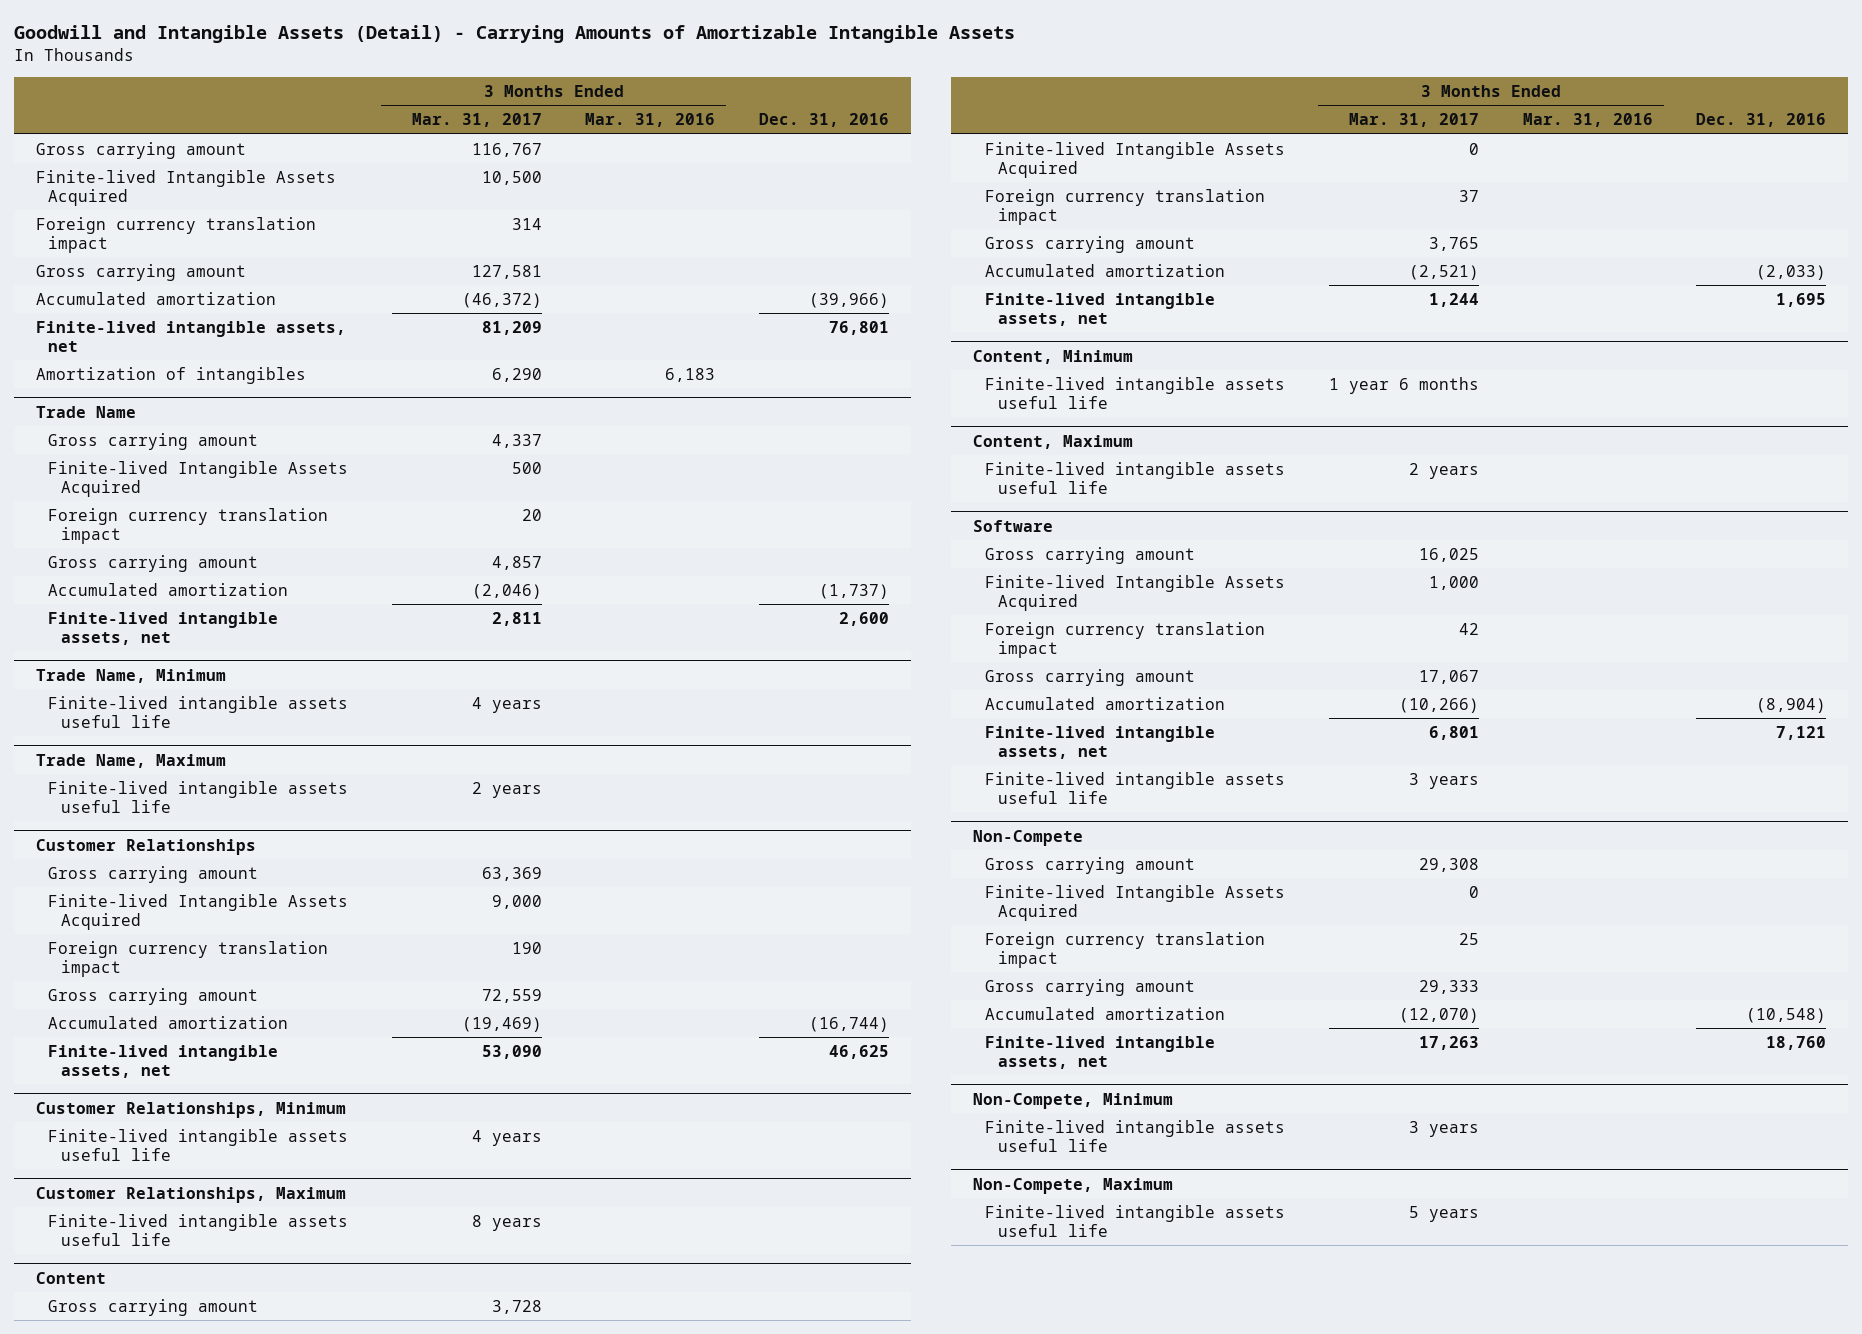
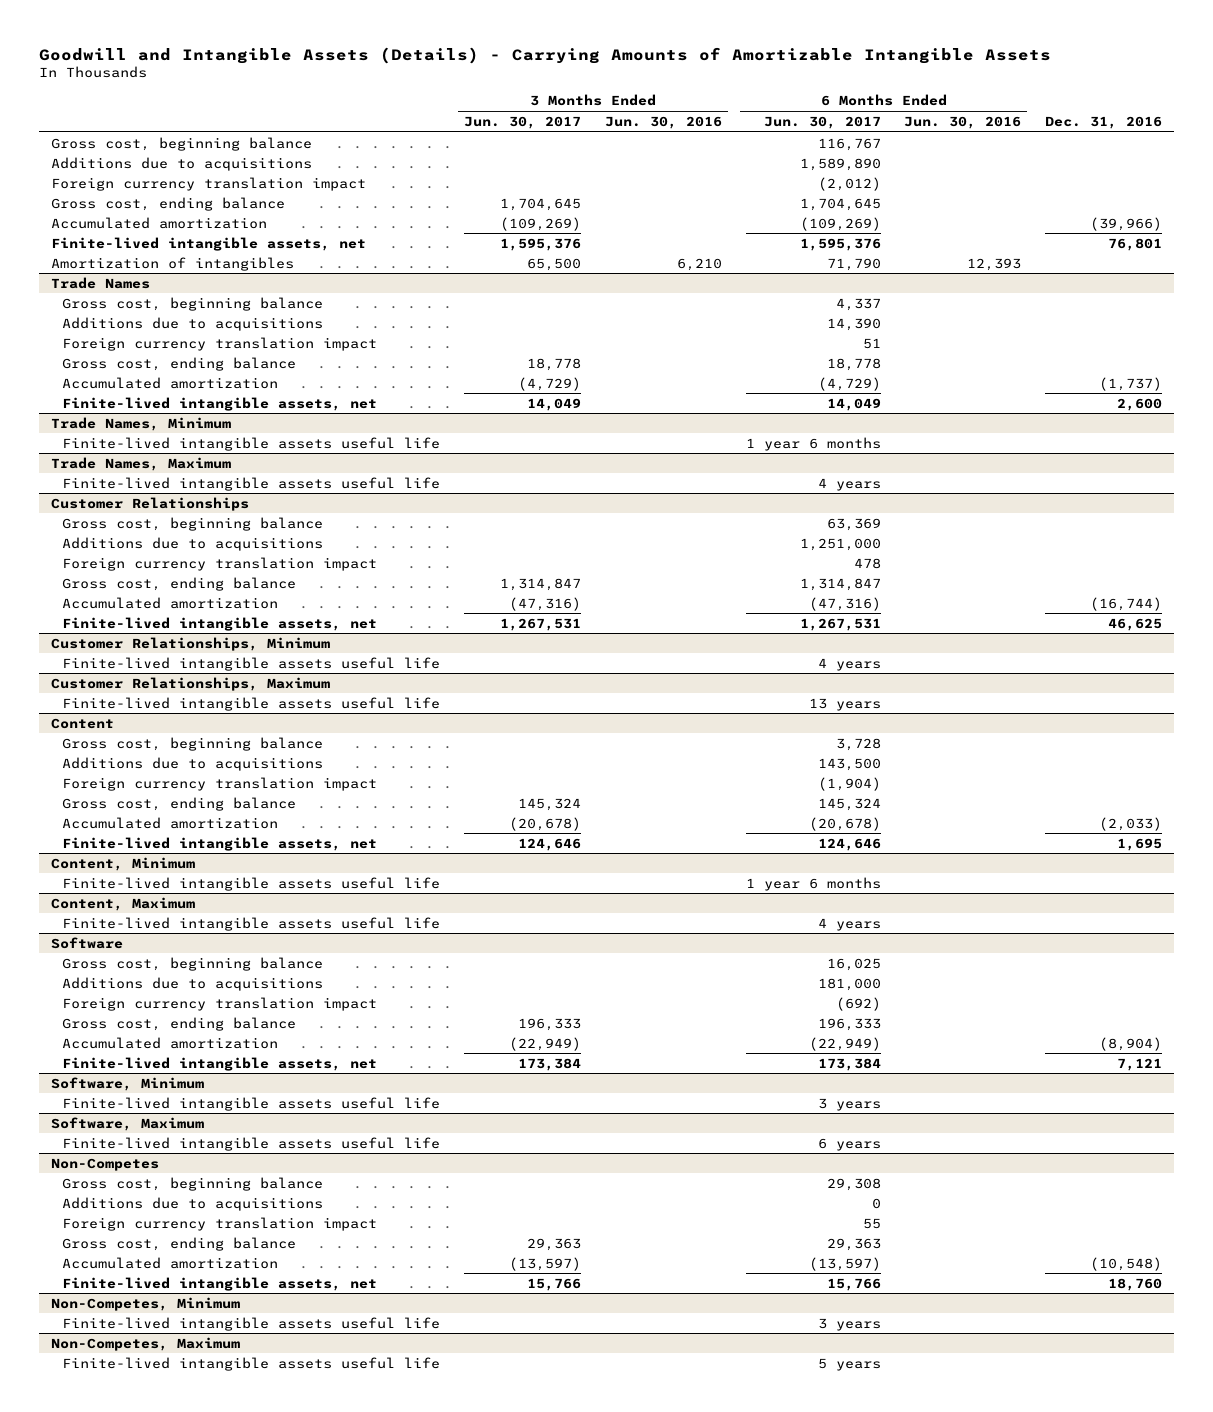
- Goodwill and Intangible Assets (Detail) - Carrying Amounts of Amortizable Intangible Assets
+ Goodwill and Intangible Assets (Details) - Carrying Amounts of Amortizable Intangible Assets
- | 3 Months Ended Mar. 31, 2017 | 3 Months Ended Mar. 31, 2016 | Dec. 31, 2016
+ | 3 Months Ended Jun. 30, 2017 | 3 Months Ended Jun. 30, 2016 | 6 Months Ended Jun. 30, 2017 | 6 Months Ended Jun. 30, 2016 | Dec. 31, 2016
- Gross carrying amount | 116,767 | |
- Finite-lived Intangible Assets Acquired | 10,500 | |
+ Gross cost, beginning balance | | | 116,767 | |
+ Additions due to acquisitions | | | 1,589,890 | |
- Gross carrying amount | 127,581 | |
+ Gross cost, ending balance | 1,704,645 | | 1,704,645 | |
- Trade Name
- Gross carrying amount | 4,337 | |
- Finite-lived Intangible Assets Acquired | 500 | |
+ Trade Names
+ Gross cost, beginning balance | | | 4,337 | |
+ Additions due to acquisitions | | | 14,390 | |
- Gross carrying amount | 4,857 | |
+ Gross cost, ending balance | 18,778 | | 18,778 | |
- Trade Name, Minimum
+ Trade Names, Minimum
- Trade Name, Maximum
+ Trade Names, Maximum
@ Customer Relationships
- Gross carrying amount | 63,369 | |
- Finite-lived Intangible Assets Acquired | 9,000 | |
+ Gross cost, beginning balance | | | 63,369 | |
+ Additions due to acquisitions | | | 1,251,000 | |
- Gross carrying amount | 72,559 | |
+ Gross cost, ending balance | 1,314,847 | | 1,314,847 | |
@ Content
- Gross carrying amount | 3,728 | |
- Finite-lived Intangible Assets Acquired | 0 | |
+ Gross cost, beginning balance | | | 3,728 | |
+ Additions due to acquisitions | | | 143,500 | |
- Gross carrying amount | 3,765 | |
+ Gross cost, ending balance | 145,324 | | 145,324 | |
@ Software
- Gross carrying amount | 16,025 | |
- Finite-lived Intangible Assets Acquired | 1,000 | |
+ Gross cost, beginning balance | | | 16,025 | |
+ Additions due to acquisitions | | | 181,000 | |
- Gross carrying amount | 17,067 | |
+ Gross cost, ending balance | 196,333 | | 196,333 | |
- Finite-lived intangible assets useful life | 3 years | |
- Non-Compete
- Gross carrying amount | 29,308 | |
- Finite-lived Intangible Assets Acquired | 0 | |
+ Software, Minimum
+ Finite-lived intangible assets useful life | | | 3 years | |
+ Software, Maximum
+ Finite-lived intangible assets useful life | | | 6 years | |
+ Non-Competes
+ Gross cost, beginning balance | | | 29,308 | |
+ Additions due to acquisitions | | | 0 | |
- Gross carrying amount | 29,333 | |
+ Gross cost, ending balance | 29,363 | | 29,363 | |
- Non-Compete, Minimum
+ Non-Competes, Minimum
- Non-Compete, Maximum
+ Non-Competes, Maximum

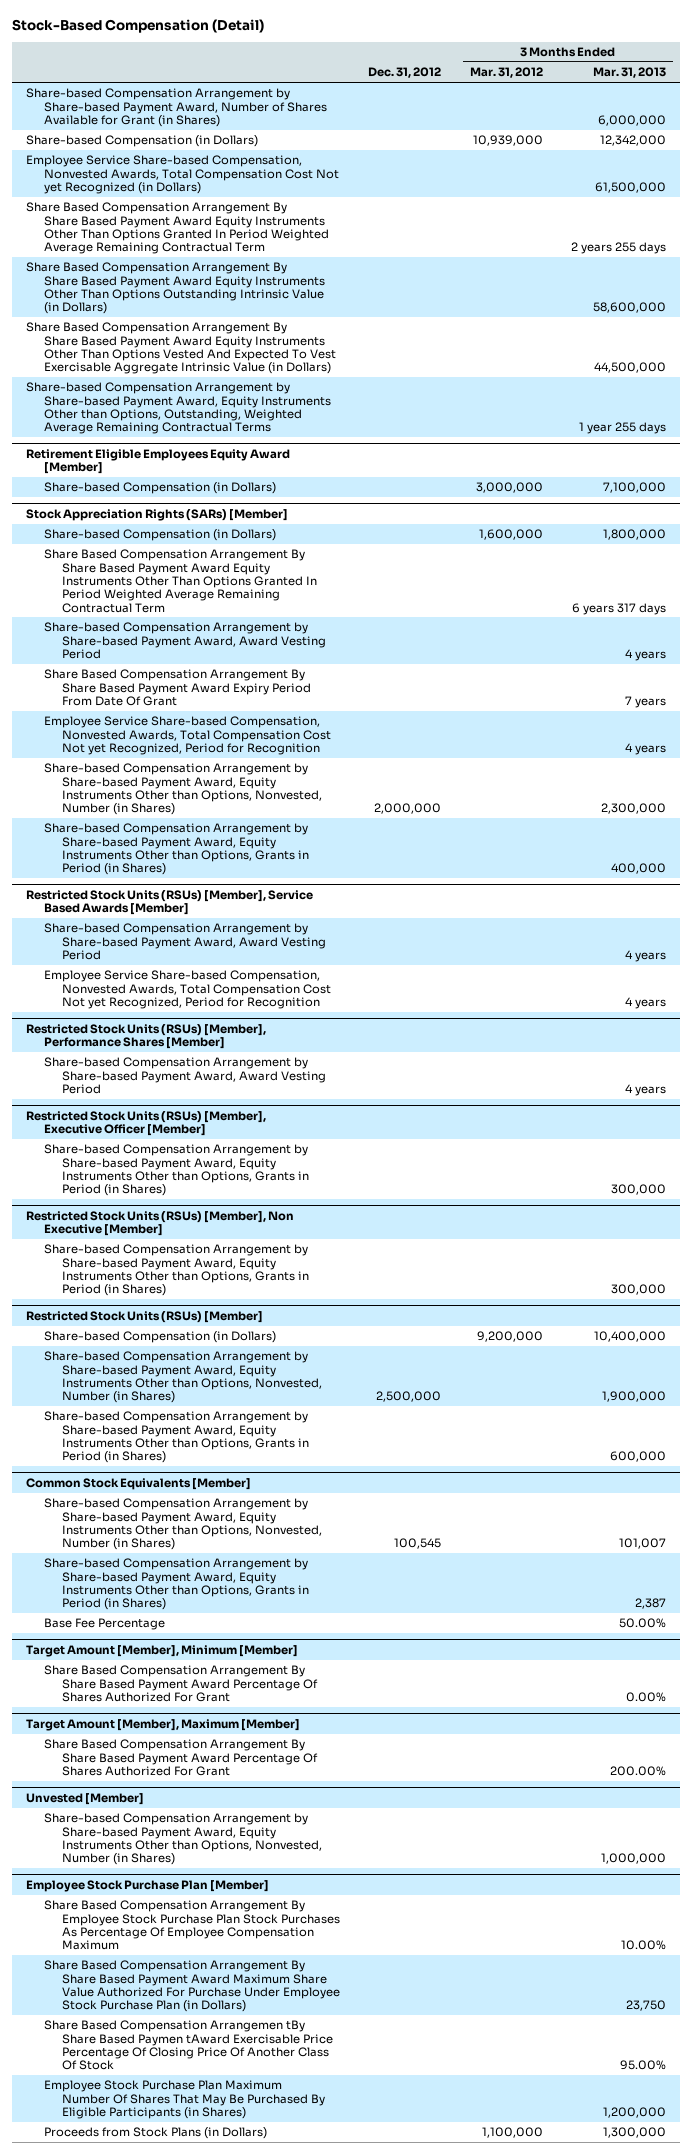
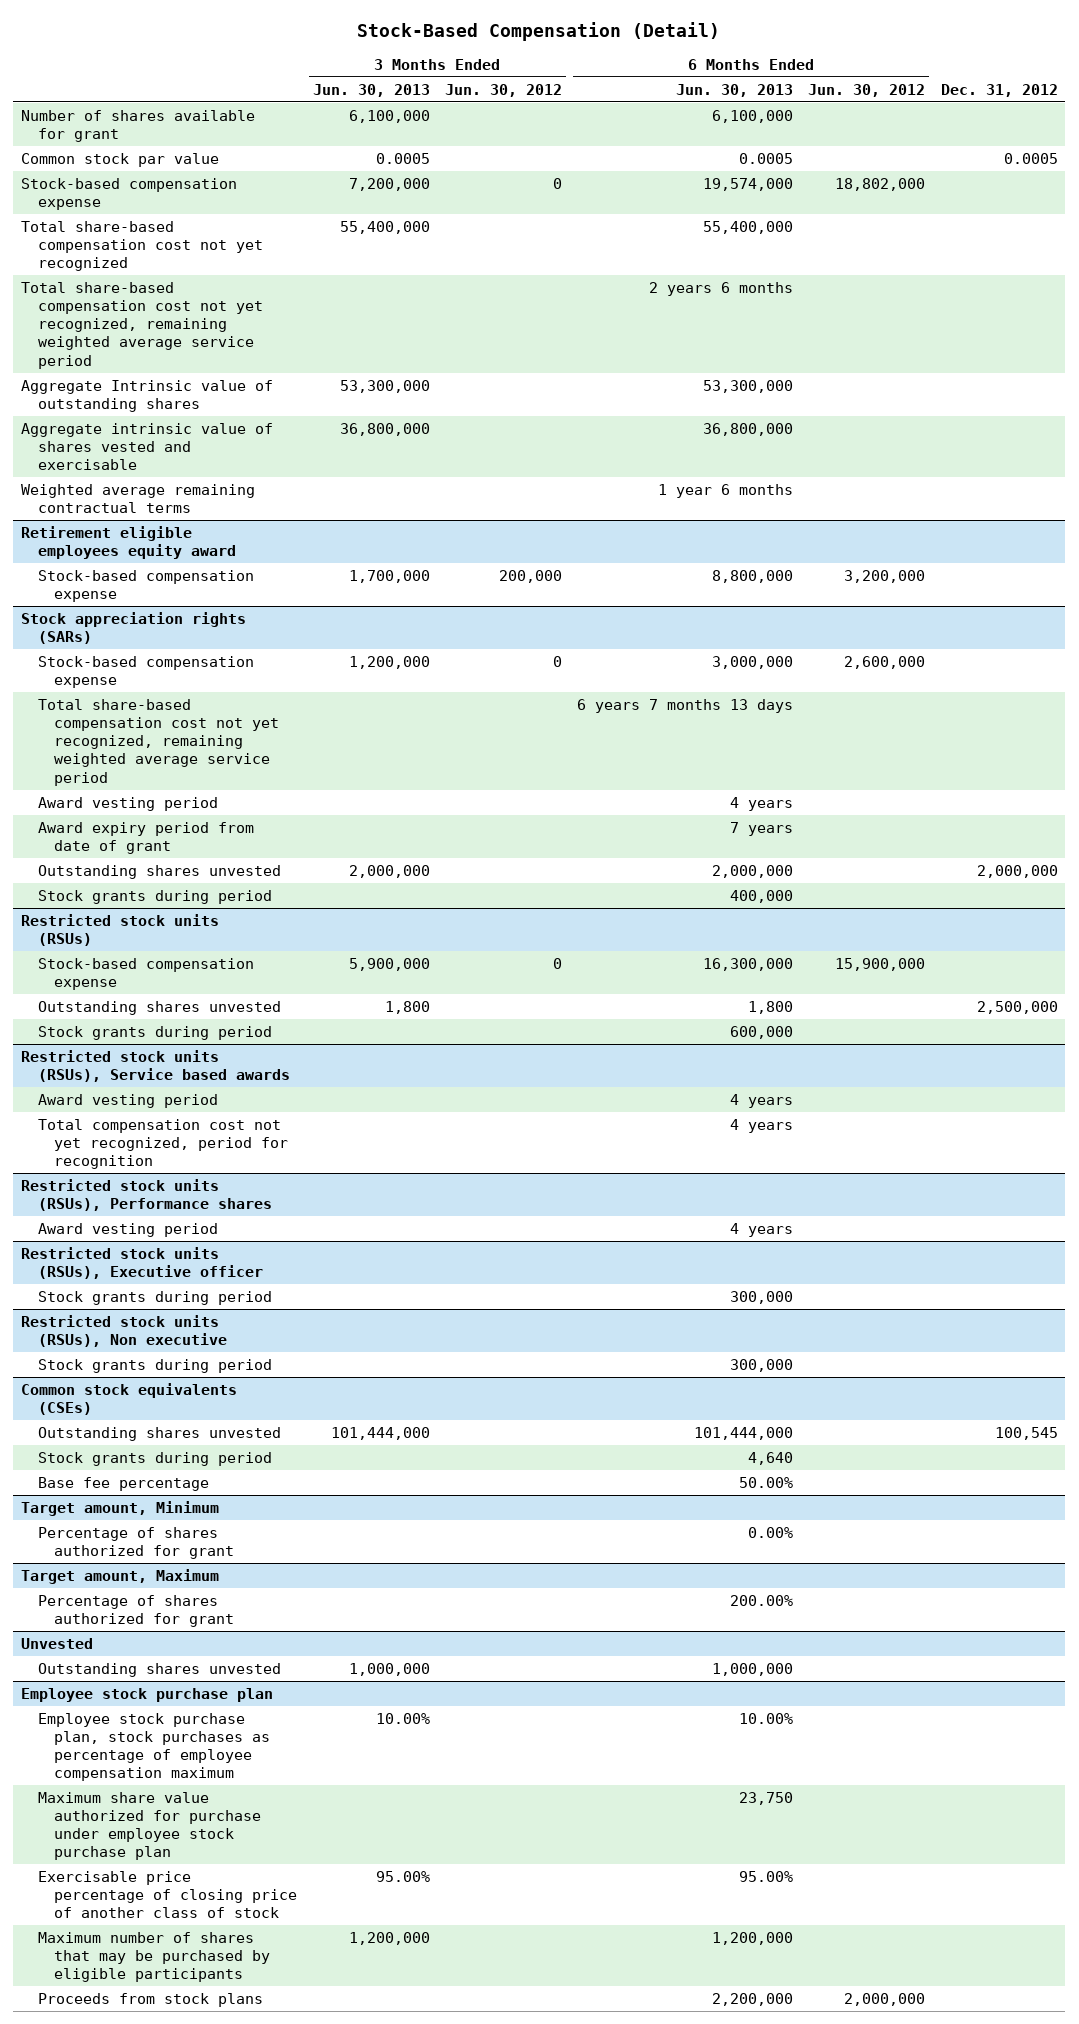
- | Dec. 31, 2012 | 3 Months Ended Mar. 31, 2012 | 3 Months Ended Mar. 31, 2013
+ | 3 Months Ended Jun. 30, 2013 | 3 Months Ended Jun. 30, 2012 | 6 Months Ended Jun. 30, 2013 | 6 Months Ended Jun. 30, 2012 | Dec. 31, 2012
- Share-based Compensation Arrangement by Share-based Payment Award, Number of Shares Available for Grant (in Shares) | | | 6,000,000
- Share-based Compensation (in Dollars) | | 10,939,000 | 12,342,000
- Employee Service Share-based Compensation, Nonvested Awards, Total Compensation Cost Not yet Recognized (in Dollars) | | | 61,500,000
- Share Based Compensation Arrangement By Share Based Payment Award Equity Instruments Other Than Options Granted In Period Weighted Average Remaining Contractual Term | | | 2 years 255 days
- Share Based Compensation Arrangement By Share Based Payment Award Equity Instruments Other Than Options Outstanding Intrinsic Value (in Dollars) | | | 58,600,000
- Share Based Compensation Arrangement By Share Based Payment Award Equity Instruments Other Than Options Vested And Expected To Vest Exercisable Aggregate Intrinsic Value (in Dollars) | | | 44,500,000
- Share-based Compensation Arrangement by Share-based Payment Award, Equity Instruments Other than Options, Outstanding, Weighted Average Remaining Contractual Terms | | | 1 year 255 days
- Retirement Eligible Employees Equity Award [Member]
- Share-based Compensation (in Dollars) | | 3,000,000 | 7,100,000
- Stock Appreciation Rights (SARs) [Member]
- Share-based Compensation (in Dollars) | | 1,600,000 | 1,800,000
- Share Based Compensation Arrangement By Share Based Payment Award Equity Instruments Other Than Options Granted In Period Weighted Average Remaining Contractual Term | | | 6 years 317 days
- Share-based Compensation Arrangement by Share-based Payment Award, Award Vesting Period | | | 4 years
- Share Based Compensation Arrangement By Share Based Payment Award Expiry Period From Date Of Grant | | | 7 years
- Employee Service Share-based Compensation, Nonvested Awards, Total Compensation Cost Not yet Recognized, Period for Recognition | | | 4 years
- Share-based Compensation Arrangement by Share-based Payment Award, Equity Instruments Other than Options, Nonvested, Number (in Shares) | 2,000,000 | | 2,300,000
- Share-based Compensation Arrangement by Share-based Payment Award, Equity Instruments Other than Options, Grants in Period (in Shares) | | | 400,000
- Restricted Stock Units (RSUs) [Member], Service Based Awards [Member]
- Share-based Compensation Arrangement by Share-based Payment Award, Award Vesting Period | | | 4 years
- Employee Service Share-based Compensation, Nonvested Awards, Total Compensation Cost Not yet Recognized, Period for Recognition | | | 4 years
- Restricted Stock Units (RSUs) [Member], Performance Shares [Member]
- Share-based Compensation Arrangement by Share-based Payment Award, Award Vesting Period | | | 4 years
- Restricted Stock Units (RSUs) [Member], Executive Officer [Member]
- Share-based Compensation Arrangement by Share-based Payment Award, Equity Instruments Other than Options, Grants in Period (in Shares) | | | 300,000
- Restricted Stock Units (RSUs) [Member], Non Executive [Member]
- Share-based Compensation Arrangement by Share-based Payment Award, Equity Instruments Other than Options, Grants in Period (in Shares) | | | 300,000
- Restricted Stock Units (RSUs) [Member]
- Share-based Compensation (in Dollars) | | 9,200,000 | 10,400,000
- Share-based Compensation Arrangement by Share-based Payment Award, Equity Instruments Other than Options, Nonvested, Number (in Shares) | 2,500,000 | | 1,900,000
- Share-based Compensation Arrangement by Share-based Payment Award, Equity Instruments Other than Options, Grants in Period (in Shares) | | | 600,000
- Common Stock Equivalents [Member]
- Share-based Compensation Arrangement by Share-based Payment Award, Equity Instruments Other than Options, Nonvested, Number (in Shares) | 100,545 | | 101,007
- Share-based Compensation Arrangement by Share-based Payment Award, Equity Instruments Other than Options, Grants in Period (in Shares) | | | 2,387
- Base Fee Percentage | | | 50.00%
- Target Amount [Member], Minimum [Member]
- Share Based Compensation Arrangement By Share Based Payment Award Percentage Of Shares Authorized For Grant | | | 0.00%
- Target Amount [Member], Maximum [Member]
- Share Based Compensation Arrangement By Share Based Payment Award Percentage Of Shares Authorized For Grant | | | 200.00%
- Unvested [Member]
- Share-based Compensation Arrangement by Share-based Payment Award, Equity Instruments Other than Options, Nonvested, Number (in Shares) | | | 1,000,000
- Employee Stock Purchase Plan [Member]
- Share Based Compensation Arrangement By Employee Stock Purchase Plan Stock Purchases As Percentage Of Employee Compensation Maximum | | | 10.00%
- Share Based Compensation Arrangement By Share Based Payment Award Maximum Share Value Authorized For Purchase Under Employee Stock Purchase Plan (in Dollars) | | | 23,750
- Share Based Compensation Arrangemen tBy Share Based Paymen tAward Exercisable Price Percentage Of Closing Price Of Another Class Of Stock | | | 95.00%
- Employee Stock Purchase Plan Maximum Number Of Shares That May Be Purchased By Eligible Participants (in Shares) | | | 1,200,000
- Proceeds from Stock Plans (in Dollars) | | 1,100,000 | 1,300,000
+ Number of shares available for grant | 6,100,000 | | 6,100,000 | |
+ Common stock par value | 0.0005 | | 0.0005 | | 0.0005
+ Stock-based compensation expense | 7,200,000 | 0 | 19,574,000 | 18,802,000 |
+ Total share-based compensation cost not yet recognized | 55,400,000 | | 55,400,000 | |
+ Total share-based compensation cost not yet recognized, remaining weighted average service period | | | 2 years 6 months | |
+ Aggregate Intrinsic value of outstanding shares | 53,300,000 | | 53,300,000 | |
+ Aggregate intrinsic value of shares vested and exercisable | 36,800,000 | | 36,800,000 | |
+ Weighted average remaining contractual terms | | | 1 year 6 months | |
+ Retirement eligible employees equity award
+ Stock-based compensation expense | 1,700,000 | 200,000 | 8,800,000 | 3,200,000 |
+ Stock appreciation rights (SARs)
+ Stock-based compensation expense | 1,200,000 | 0 | 3,000,000 | 2,600,000 |
+ Total share-based compensation cost not yet recognized, remaining weighted average service period | | | 6 years 7 months 13 days | |
+ Award vesting period | | | 4 years | |
+ Award expiry period from date of grant | | | 7 years | |
+ Outstanding shares unvested | 2,000,000 | | 2,000,000 | | 2,000,000
+ Stock grants during period | | | 400,000 | |
+ Restricted stock units (RSUs)
+ Stock-based compensation expense | 5,900,000 | 0 | 16,300,000 | 15,900,000 |
+ Outstanding shares unvested | 1,800 | | 1,800 | | 2,500,000
+ Stock grants during period | | | 600,000 | |
+ Restricted stock units (RSUs), Service based awards
+ Award vesting period | | | 4 years | |
+ Total compensation cost not yet recognized, period for recognition | | | 4 years | |
+ Restricted stock units (RSUs), Performance shares
+ Award vesting period | | | 4 years | |
+ Restricted stock units (RSUs), Executive officer
+ Stock grants during period | | | 300,000 | |
+ Restricted stock units (RSUs), Non executive
+ Stock grants during period | | | 300,000 | |
+ Common stock equivalents (CSEs)
+ Outstanding shares unvested | 101,444,000 | | 101,444,000 | | 100,545
+ Stock grants during period | | | 4,640 | |
+ Base fee percentage | | | 50.00% | |
+ Target amount, Minimum
+ Percentage of shares authorized for grant | | | 0.00% | |
+ Target amount, Maximum
+ Percentage of shares authorized for grant | | | 200.00% | |
+ Unvested
+ Outstanding shares unvested | 1,000,000 | | 1,000,000 | |
+ Employee stock purchase plan
+ Employee stock purchase plan, stock purchases as percentage of employee compensation maximum | 10.00% | | 10.00% | |
+ Maximum share value authorized for purchase under employee stock purchase plan | | | 23,750 | |
+ Exercisable price percentage of closing price of another class of stock | 95.00% | | 95.00% | |
+ Maximum number of shares that may be purchased by eligible participants | 1,200,000 | | 1,200,000 | |
+ Proceeds from stock plans | | | 2,200,000 | 2,000,000 |

